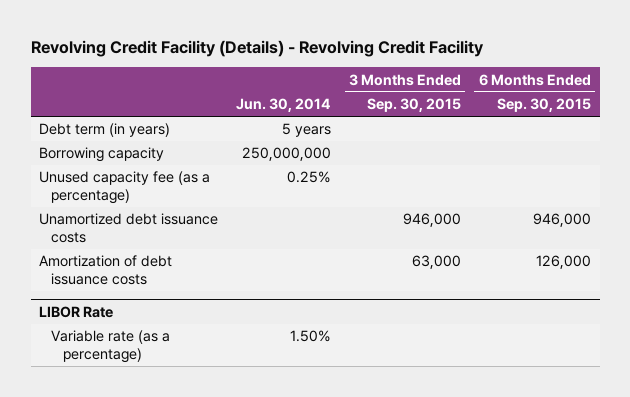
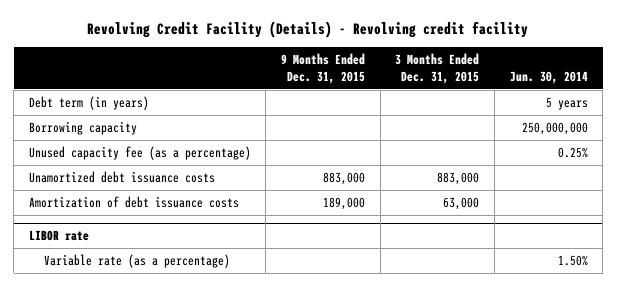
- Revolving Credit Facility (Details) - Revolving Credit Facility
+ Revolving Credit Facility (Details) - Revolving credit facility
- | Jun. 30, 2014 | 3 Months Ended Sep. 30, 2015 | 6 Months Ended Sep. 30, 2015
+ | 9 Months Ended Dec. 31, 2015 | 3 Months Ended Dec. 31, 2015 | Jun. 30, 2014
- LIBOR Rate
+ LIBOR rate

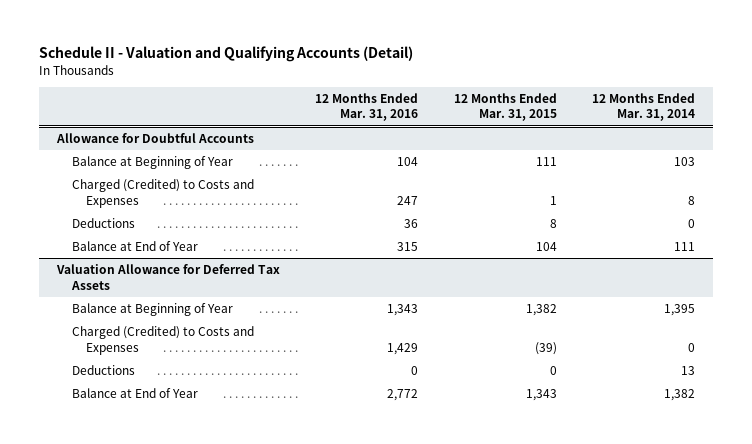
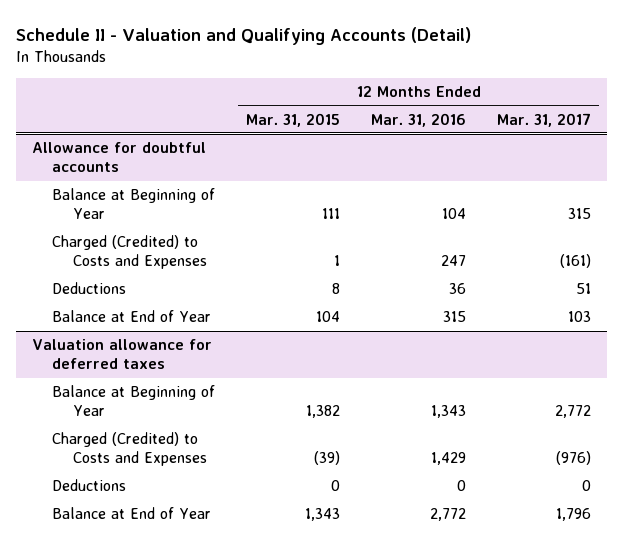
- | 12 Months Ended Mar. 31, 2016 | 12 Months Ended Mar. 31, 2015 | 12 Months Ended Mar. 31, 2014
+ | 12 Months Ended Mar. 31, 2015 | 12 Months Ended Mar. 31, 2016 | 12 Months Ended Mar. 31, 2017
- Allowance for Doubtful Accounts
+ Allowance for doubtful accounts
- Valuation Allowance for Deferred Tax Assets
+ Valuation allowance for deferred taxes

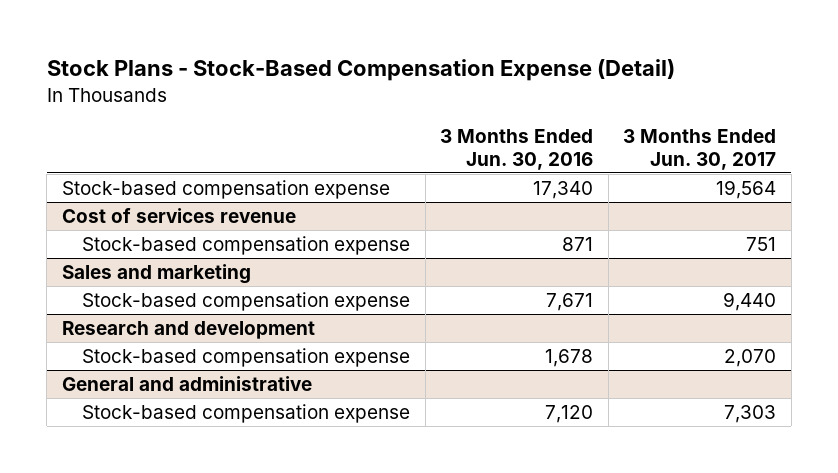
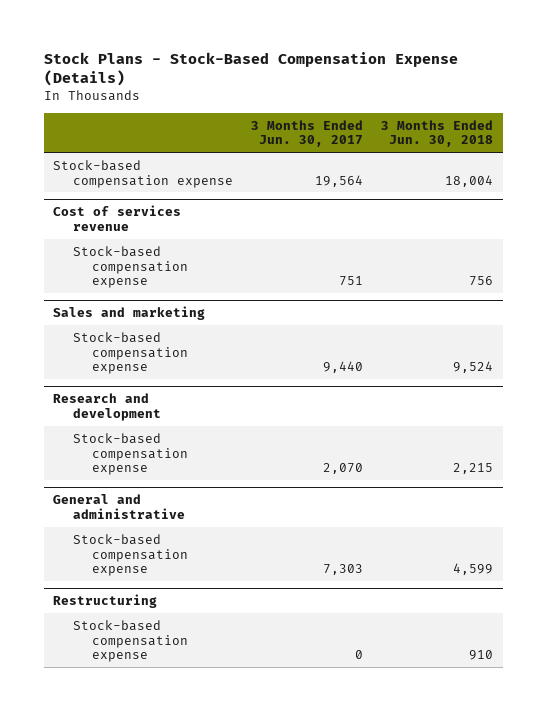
- Stock Plans - Stock-Based Compensation Expense (Detail)
+ Stock Plans - Stock-Based Compensation Expense (Details)
- | 3 Months Ended Jun. 30, 2016 | 3 Months Ended Jun. 30, 2017
+ | 3 Months Ended Jun. 30, 2017 | 3 Months Ended Jun. 30, 2018
+ Restructuring
+ Stock-based compensation expense | 0 | 910

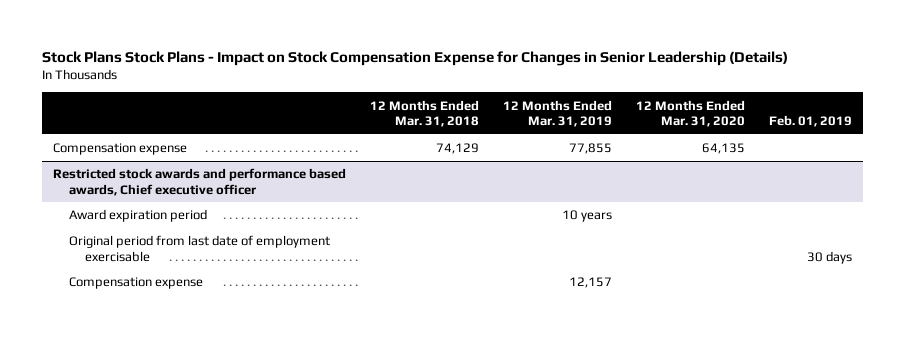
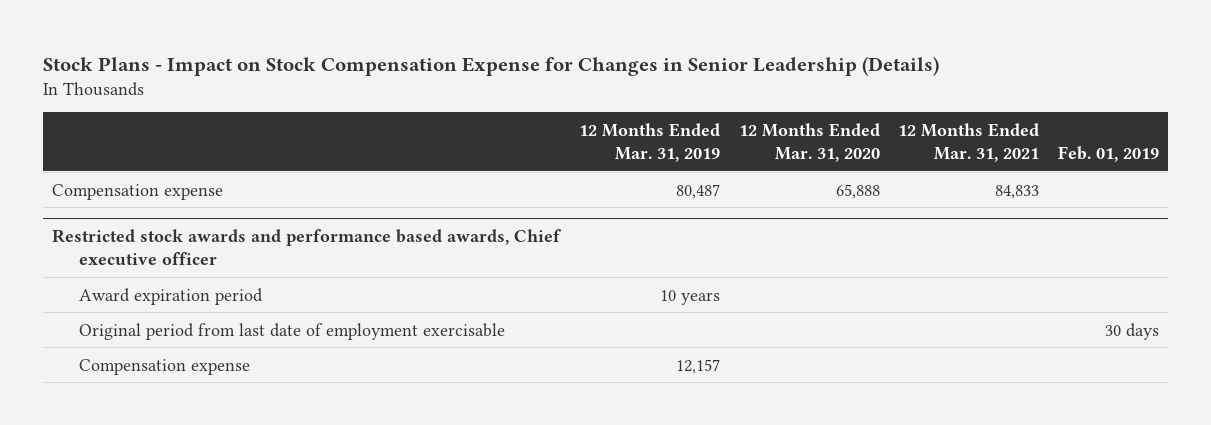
- Stock Plans Stock Plans - Impact on Stock Compensation Expense for Changes in Senior Leadership (Details)
+ Stock Plans - Impact on Stock Compensation Expense for Changes in Senior Leadership (Details)
- | 12 Months Ended Mar. 31, 2018 | 12 Months Ended Mar. 31, 2019 | 12 Months Ended Mar. 31, 2020 | Feb. 01, 2019
+ | 12 Months Ended Mar. 31, 2019 | 12 Months Ended Mar. 31, 2020 | 12 Months Ended Mar. 31, 2021 | Feb. 01, 2019
- Compensation expense | 74,129 | 77,855 | 64,135 |
+ Compensation expense | 80,487 | 65,888 | 84,833 |

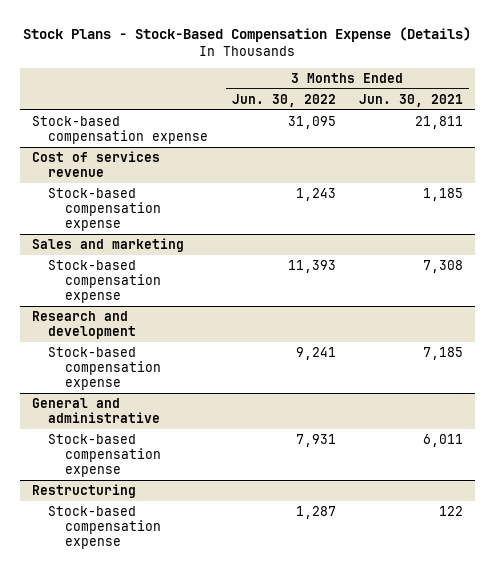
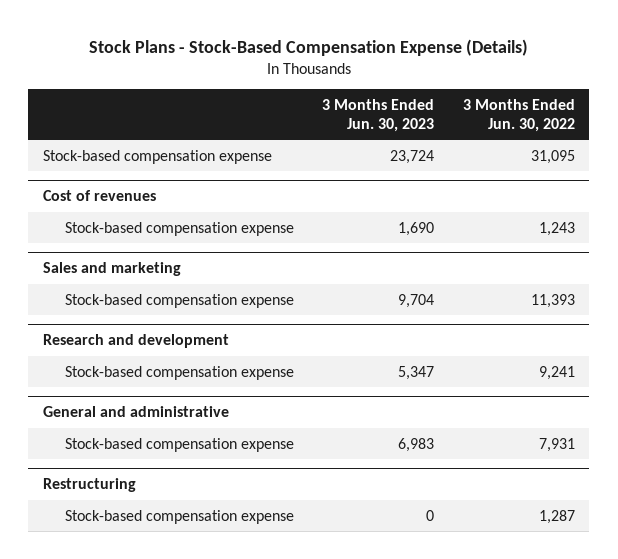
- | 3 Months Ended Jun. 30, 2022 | 3 Months Ended Jun. 30, 2021
+ | 3 Months Ended Jun. 30, 2023 | 3 Months Ended Jun. 30, 2022
- Cost of services revenue
+ Cost of revenues

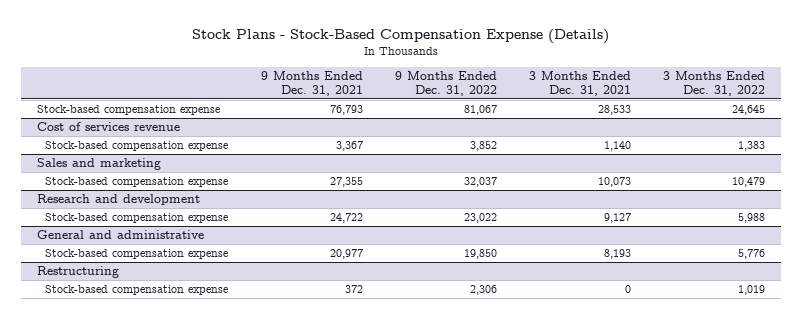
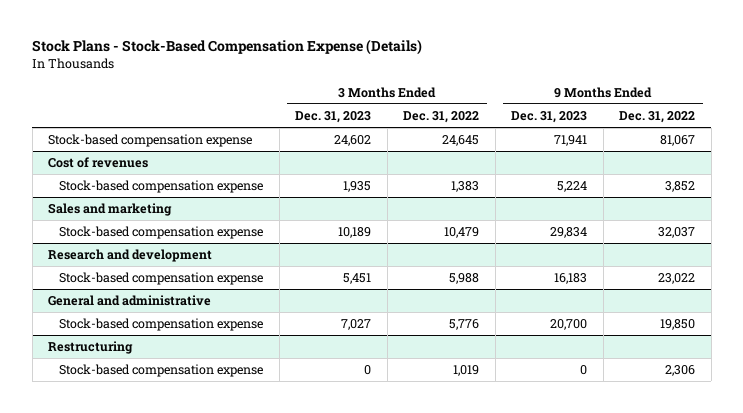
- | 9 Months Ended Dec. 31, 2021 | 9 Months Ended Dec. 31, 2022 | 3 Months Ended Dec. 31, 2021 | 3 Months Ended Dec. 31, 2022
+ | 3 Months Ended Dec. 31, 2023 | 3 Months Ended Dec. 31, 2022 | 9 Months Ended Dec. 31, 2023 | 9 Months Ended Dec. 31, 2022
- Cost of services revenue
+ Cost of revenues

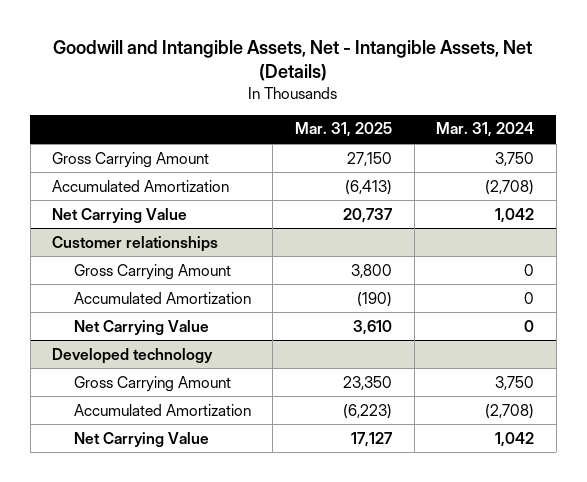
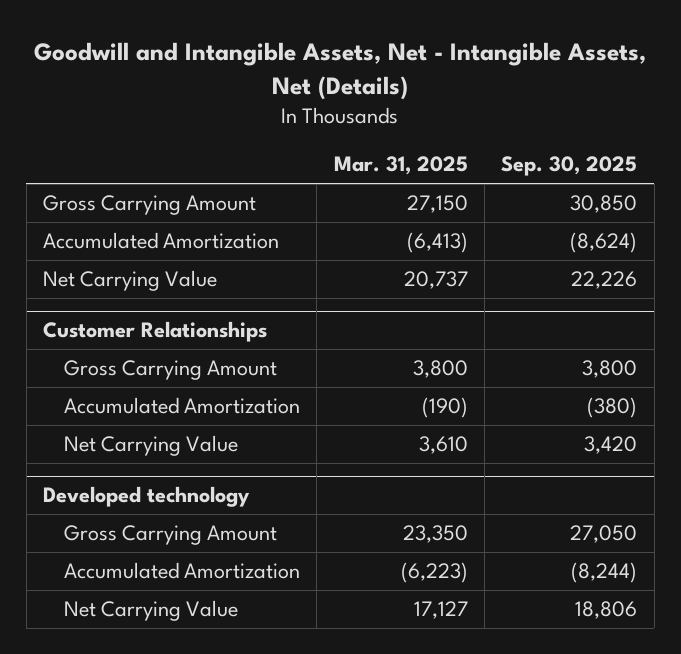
- | Mar. 31, 2025 | Mar. 31, 2024
+ | Mar. 31, 2025 | Sep. 30, 2025
- Customer relationships
+ Customer Relationships

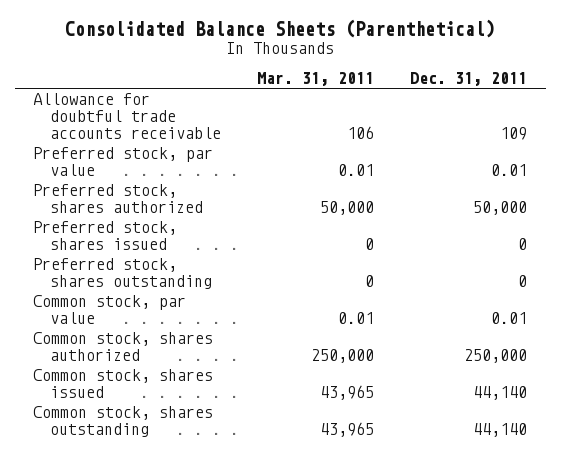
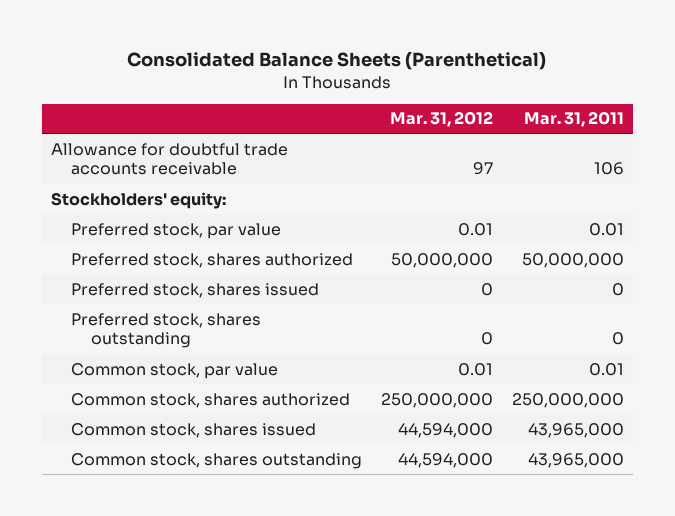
- | Mar. 31, 2011 | Dec. 31, 2011
+ | Mar. 31, 2012 | Mar. 31, 2011
+ Stockholders' equity:
- Preferred stock, shares authorized | 50,000 | 50,000
+ Preferred stock, shares authorized | 50,000,000 | 50,000,000
- Common stock, shares authorized | 250,000 | 250,000
- Common stock, shares issued | 43,965 | 44,140
- Common stock, shares outstanding | 43,965 | 44,140
+ Common stock, shares authorized | 250,000,000 | 250,000,000
+ Common stock, shares issued | 44,594,000 | 43,965,000
+ Common stock, shares outstanding | 44,594,000 | 43,965,000

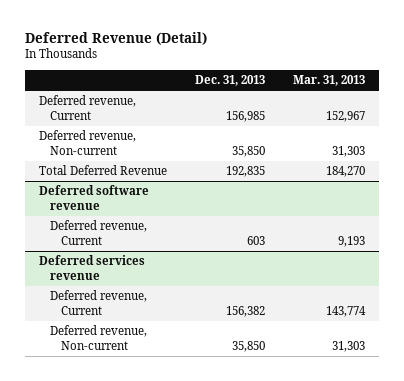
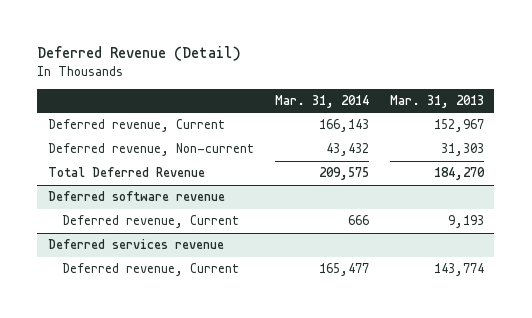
- | Dec. 31, 2013 | Mar. 31, 2013
+ | Mar. 31, 2014 | Mar. 31, 2013
@ Deferred services revenue
- Deferred revenue, Non-current | 35,850 | 31,303

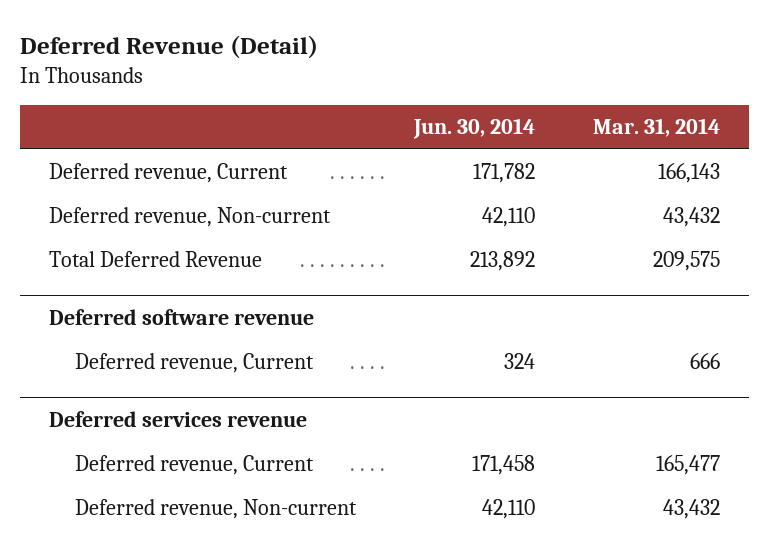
- | Mar. 31, 2014 | Mar. 31, 2013
+ | Jun. 30, 2014 | Mar. 31, 2014
@ Deferred services revenue
+ Deferred revenue, Non-current | 42,110 | 43,432

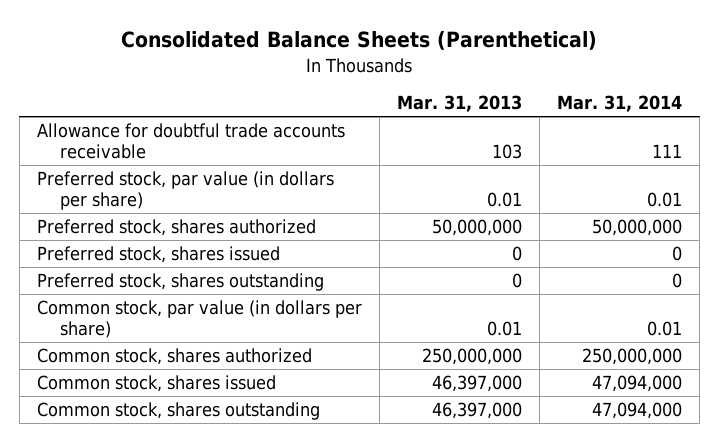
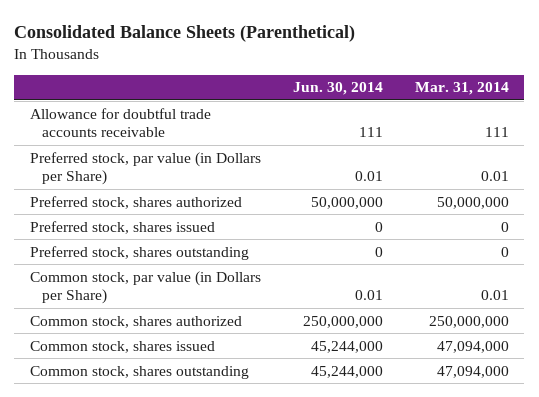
- | Mar. 31, 2013 | Mar. 31, 2014
+ | Jun. 30, 2014 | Mar. 31, 2014
- Preferred stock, par value (in dollars per share) | 0.01 | 0.01
+ Preferred stock, par value (in Dollars per Share) | 0.01 | 0.01
- Common stock, par value (in dollars per share) | 0.01 | 0.01
+ Common stock, par value (in Dollars per Share) | 0.01 | 0.01

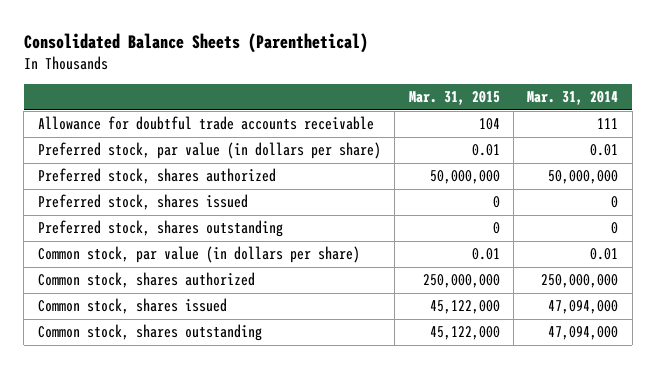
- | Jun. 30, 2014 | Mar. 31, 2014
+ | Mar. 31, 2015 | Mar. 31, 2014
- Preferred stock, par value (in Dollars per Share) | 0.01 | 0.01
+ Preferred stock, par value (in dollars per share) | 0.01 | 0.01
- Common stock, par value (in Dollars per Share) | 0.01 | 0.01
+ Common stock, par value (in dollars per share) | 0.01 | 0.01

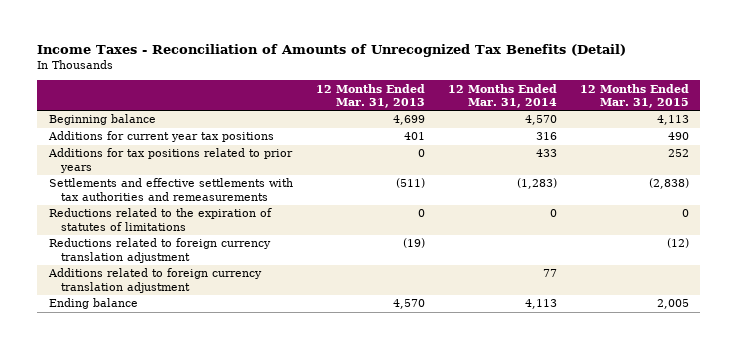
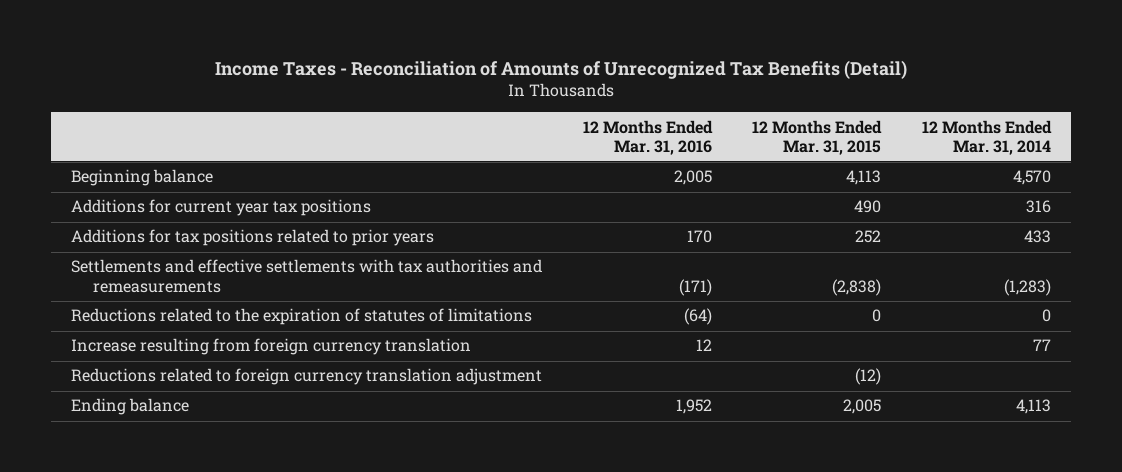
- | 12 Months Ended Mar. 31, 2013 | 12 Months Ended Mar. 31, 2014 | 12 Months Ended Mar. 31, 2015
+ | 12 Months Ended Mar. 31, 2016 | 12 Months Ended Mar. 31, 2015 | 12 Months Ended Mar. 31, 2014
+ Increase resulting from foreign currency translation | 12 | | 77
- Additions related to foreign currency translation adjustment | | 77 |

